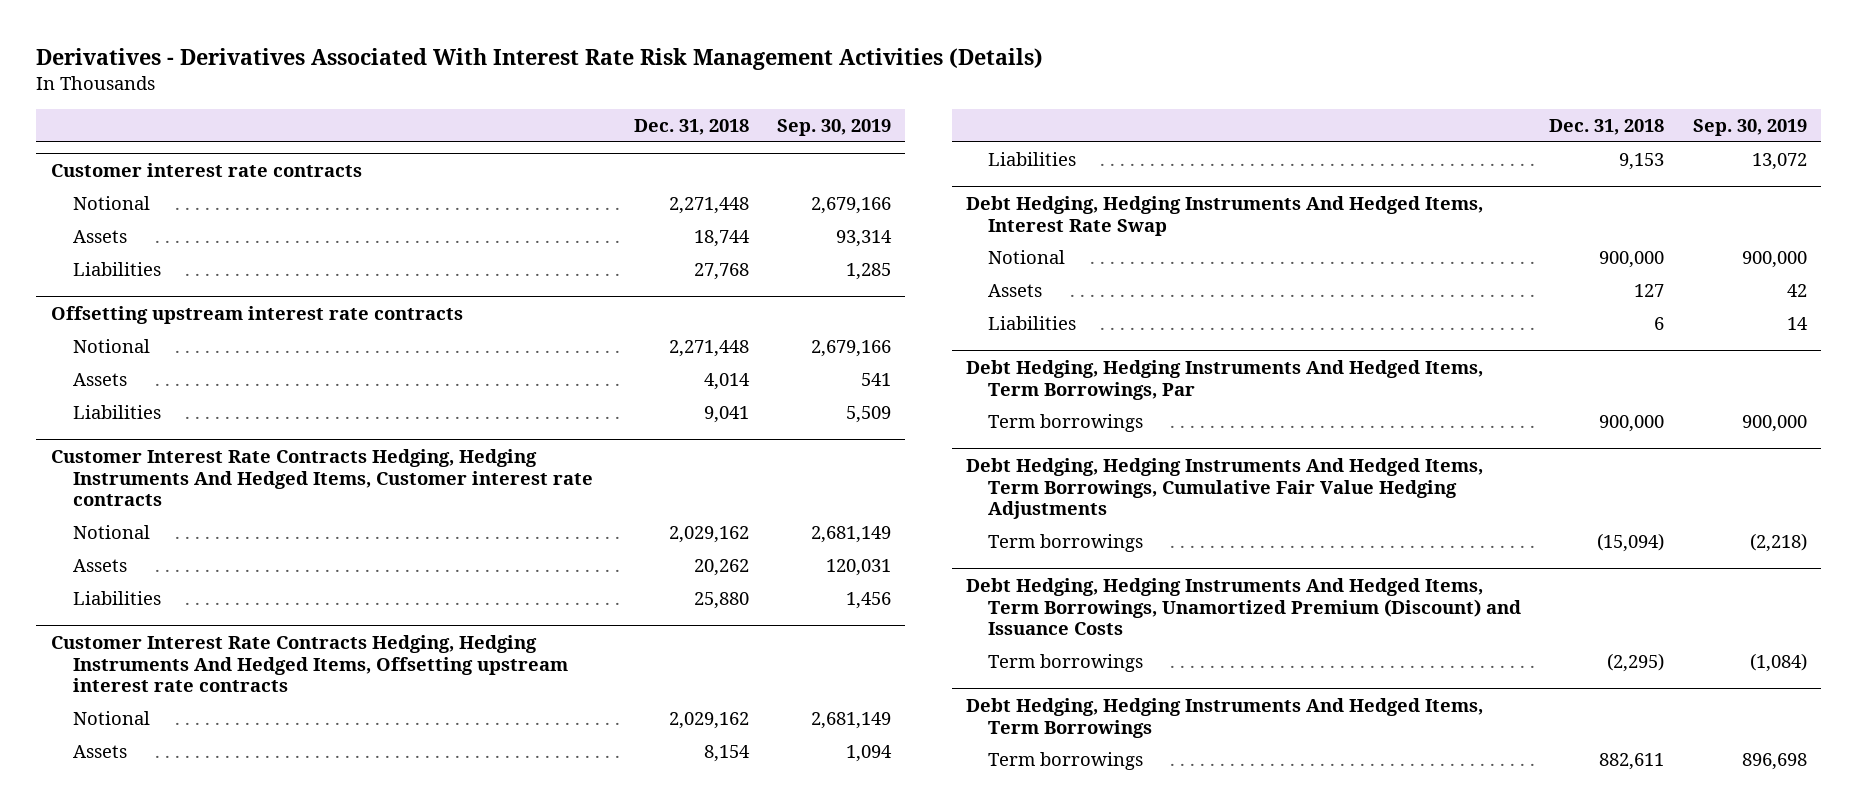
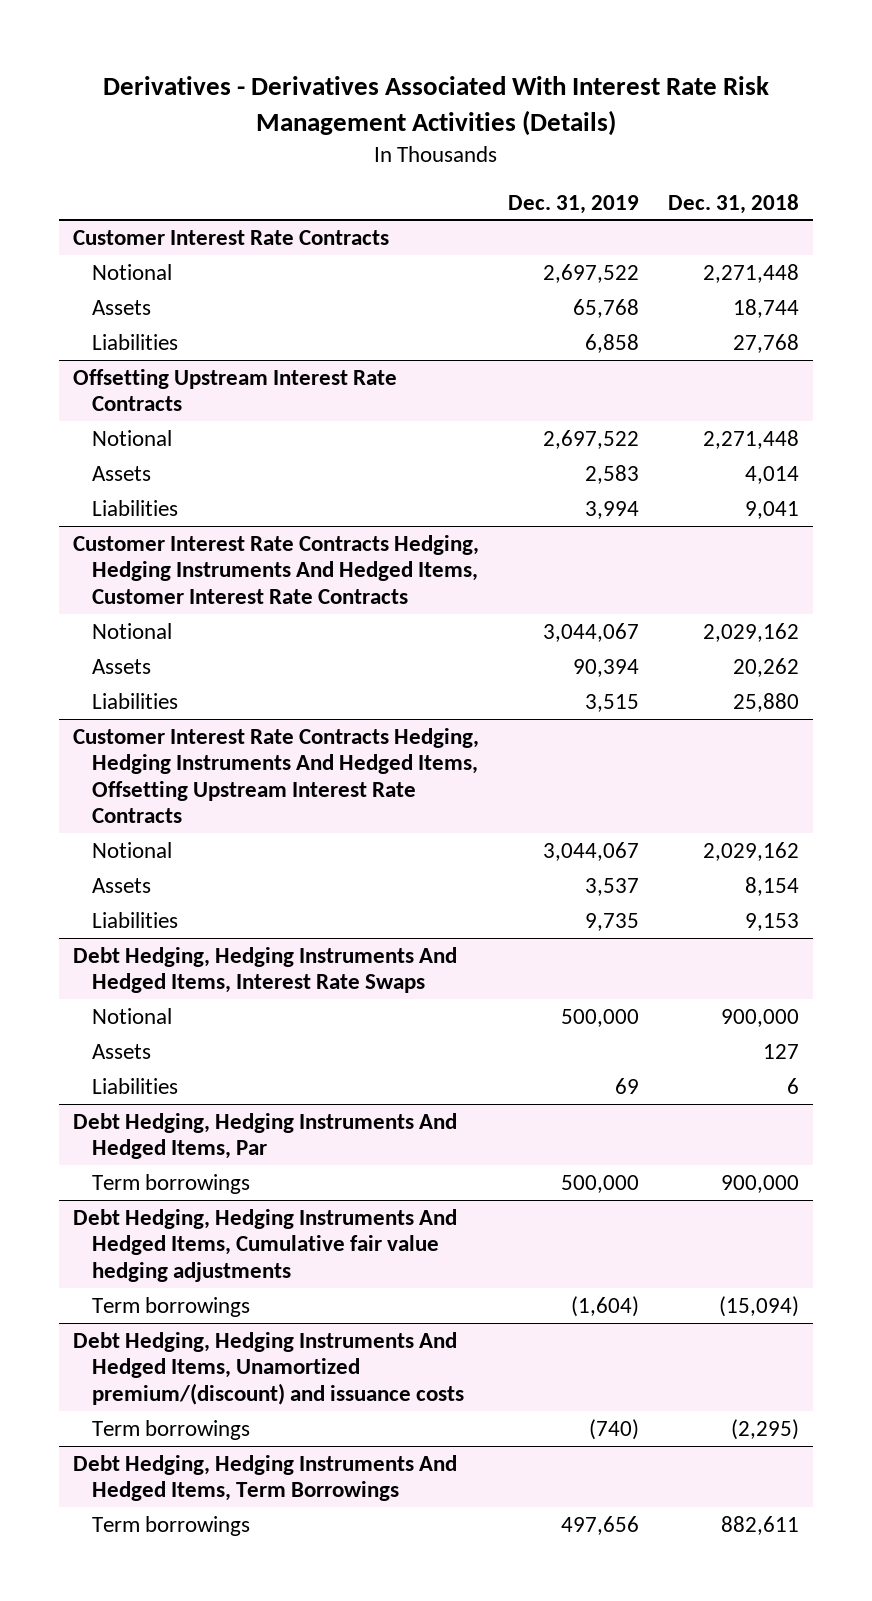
- | Dec. 31, 2018 | Sep. 30, 2019
+ | Dec. 31, 2019 | Dec. 31, 2018
- Customer interest rate contracts
+ Customer Interest Rate Contracts
- Offsetting upstream interest rate contracts
+ Offsetting Upstream Interest Rate Contracts
- Customer Interest Rate Contracts Hedging, Hedging Instruments And Hedged Items, Customer interest rate contracts
+ Customer Interest Rate Contracts Hedging, Hedging Instruments And Hedged Items, Customer Interest Rate Contracts
- Customer Interest Rate Contracts Hedging, Hedging Instruments And Hedged Items, Offsetting upstream interest rate contracts
+ Customer Interest Rate Contracts Hedging, Hedging Instruments And Hedged Items, Offsetting Upstream Interest Rate Contracts
- Debt Hedging, Hedging Instruments And Hedged Items, Interest Rate Swap
+ Debt Hedging, Hedging Instruments And Hedged Items, Interest Rate Swaps
- Debt Hedging, Hedging Instruments And Hedged Items, Term Borrowings, Par
+ Debt Hedging, Hedging Instruments And Hedged Items, Par
- Debt Hedging, Hedging Instruments And Hedged Items, Term Borrowings, Cumulative Fair Value Hedging Adjustments
+ Debt Hedging, Hedging Instruments And Hedged Items, Cumulative fair value hedging adjustments
- Debt Hedging, Hedging Instruments And Hedged Items, Term Borrowings, Unamortized Premium (Discount) and Issuance Costs
+ Debt Hedging, Hedging Instruments And Hedged Items, Unamortized premium/(discount) and issuance costs

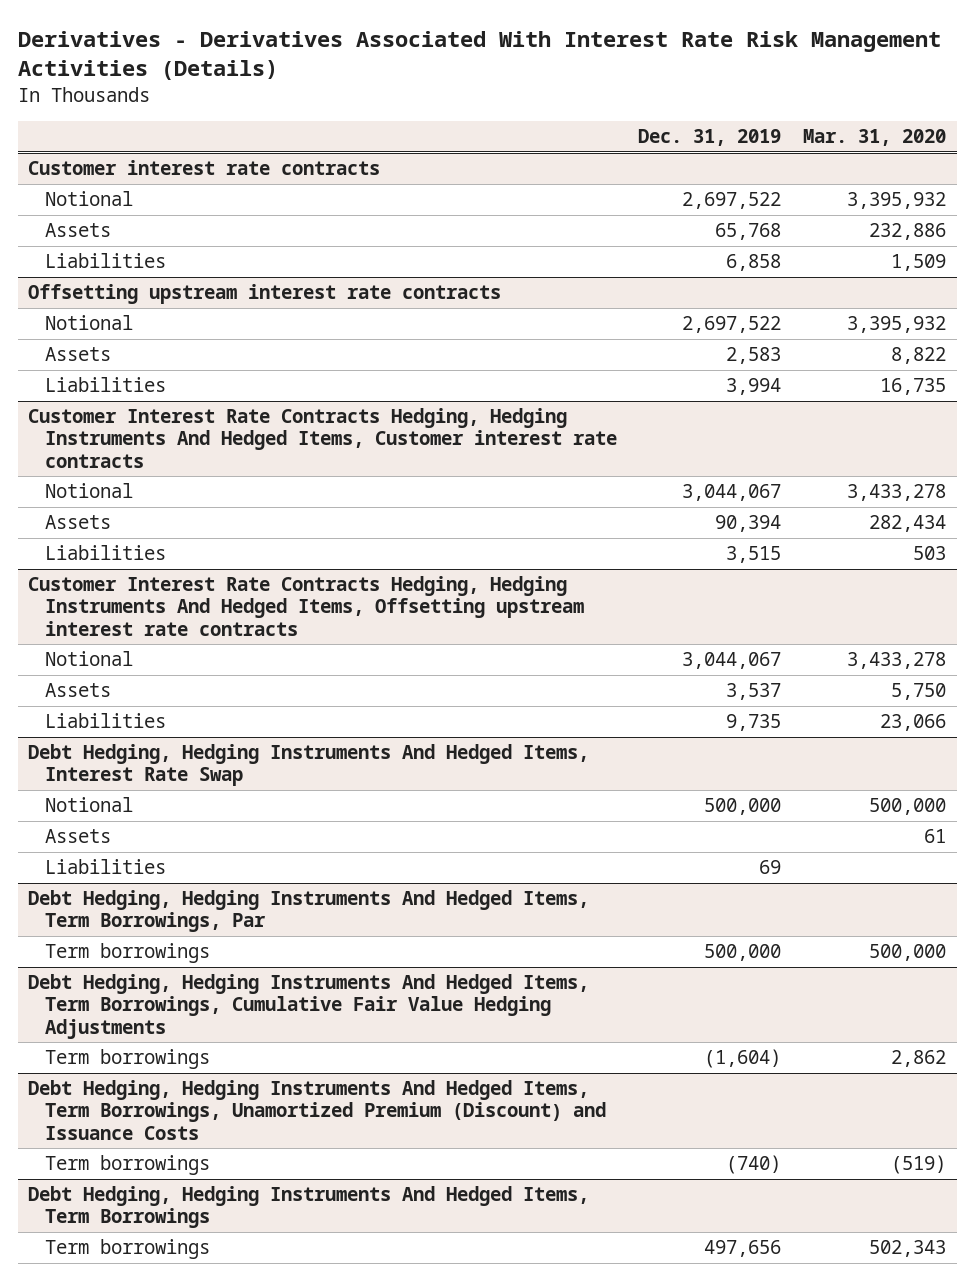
- | Dec. 31, 2019 | Dec. 31, 2018
+ | Dec. 31, 2019 | Mar. 31, 2020
- Customer Interest Rate Contracts
+ Customer interest rate contracts
- Offsetting Upstream Interest Rate Contracts
+ Offsetting upstream interest rate contracts
- Customer Interest Rate Contracts Hedging, Hedging Instruments And Hedged Items, Customer Interest Rate Contracts
+ Customer Interest Rate Contracts Hedging, Hedging Instruments And Hedged Items, Customer interest rate contracts
- Customer Interest Rate Contracts Hedging, Hedging Instruments And Hedged Items, Offsetting Upstream Interest Rate Contracts
+ Customer Interest Rate Contracts Hedging, Hedging Instruments And Hedged Items, Offsetting upstream interest rate contracts
- Debt Hedging, Hedging Instruments And Hedged Items, Interest Rate Swaps
+ Debt Hedging, Hedging Instruments And Hedged Items, Interest Rate Swap
- Debt Hedging, Hedging Instruments And Hedged Items, Par
+ Debt Hedging, Hedging Instruments And Hedged Items, Term Borrowings, Par
- Debt Hedging, Hedging Instruments And Hedged Items, Cumulative fair value hedging adjustments
+ Debt Hedging, Hedging Instruments And Hedged Items, Term Borrowings, Cumulative Fair Value Hedging Adjustments
- Debt Hedging, Hedging Instruments And Hedged Items, Unamortized premium/(discount) and issuance costs
+ Debt Hedging, Hedging Instruments And Hedged Items, Term Borrowings, Unamortized Premium (Discount) and Issuance Costs

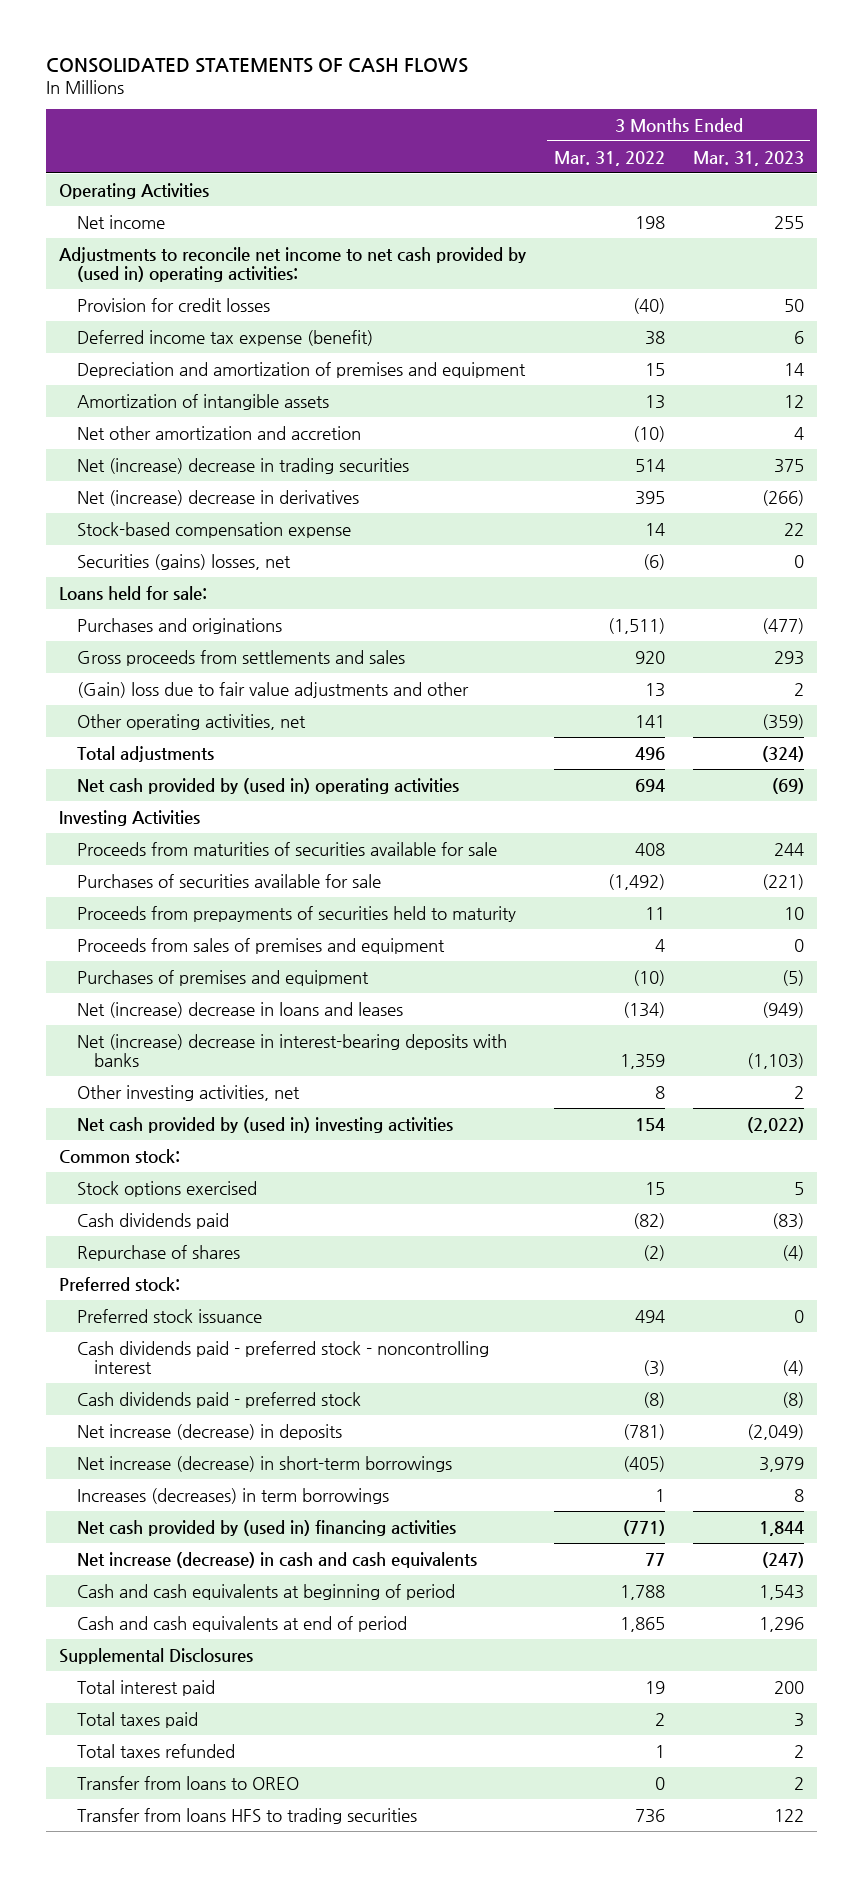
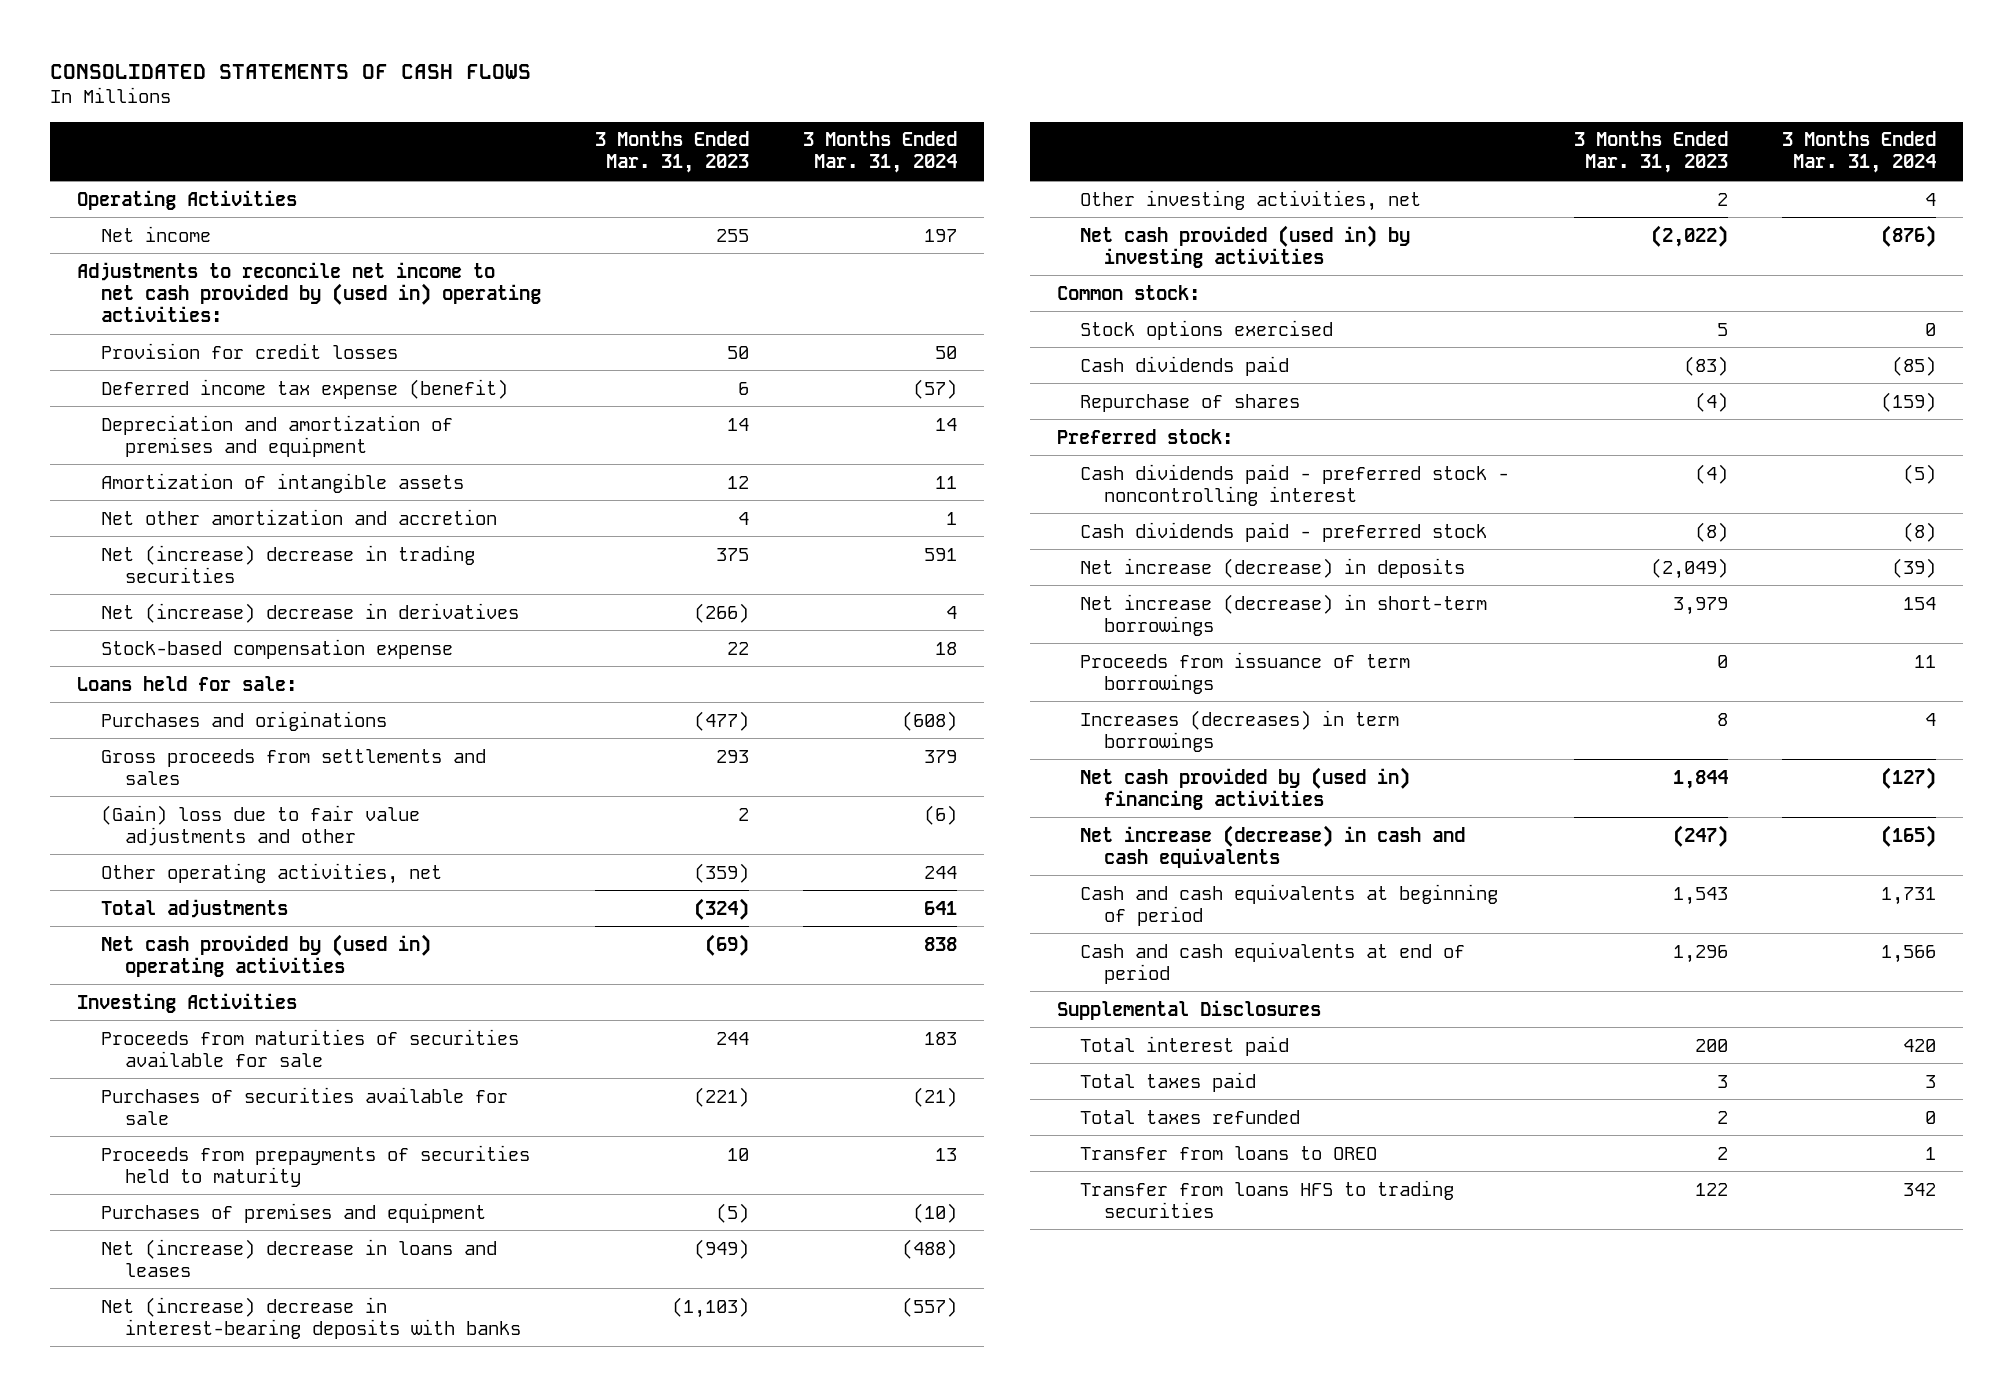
- | 3 Months Ended Mar. 31, 2022 | 3 Months Ended Mar. 31, 2023
+ | 3 Months Ended Mar. 31, 2023 | 3 Months Ended Mar. 31, 2024
- Securities (gains) losses, net | (6) | 0
- Proceeds from sales of premises and equipment | 4 | 0
- Net cash provided by (used in) investing activities | 154 | (2,022)
+ Net cash provided (used in) by investing activities | (2,022) | (876)
- Preferred stock issuance | 494 | 0
+ Proceeds from issuance of term borrowings | 0 | 11

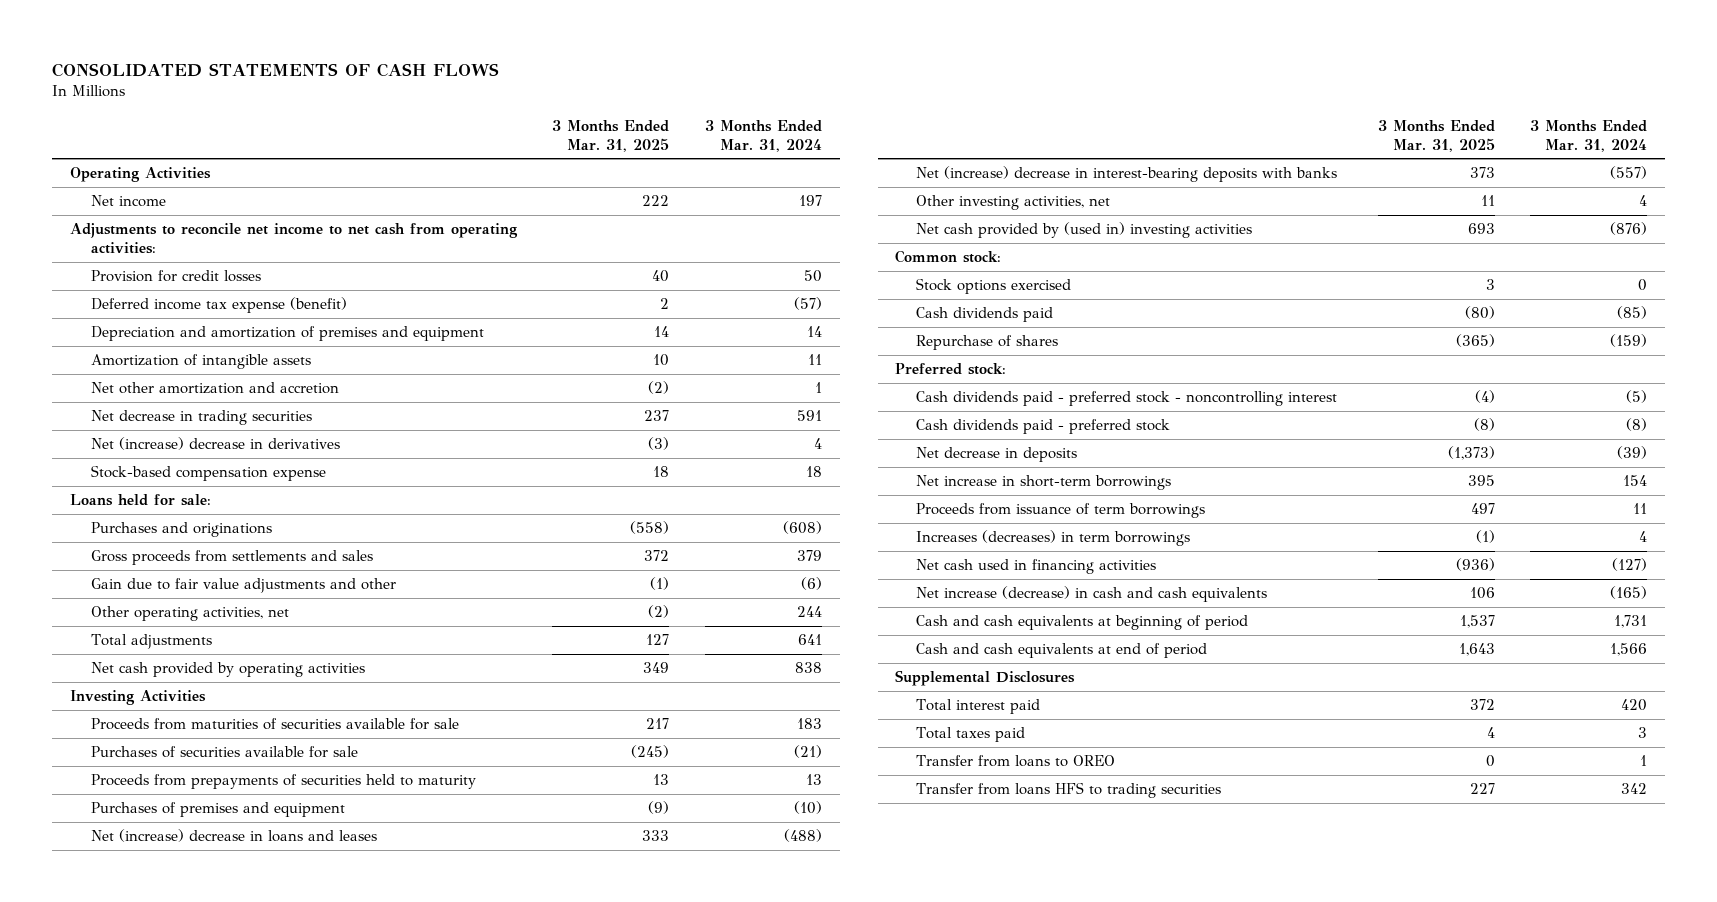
- | 3 Months Ended Mar. 31, 2023 | 3 Months Ended Mar. 31, 2024
+ | 3 Months Ended Mar. 31, 2025 | 3 Months Ended Mar. 31, 2024
- Adjustments to reconcile net income to net cash provided by (used in) operating activities:
+ Adjustments to reconcile net income to net cash from operating activities:
- Net (increase) decrease in trading securities | 375 | 591
+ Net decrease in trading securities | 237 | 591
- (Gain) loss due to fair value adjustments and other | 2 | (6)
+ Gain due to fair value adjustments and other | (1) | (6)
- Net cash provided by (used in) operating activities | (69) | 838
+ Net cash provided by operating activities | 349 | 838
- Net cash provided (used in) by investing activities | (2,022) | (876)
+ Net cash provided by (used in) investing activities | 693 | (876)
- Net increase (decrease) in deposits | (2,049) | (39)
- Net increase (decrease) in short-term borrowings | 3,979 | 154
+ Net decrease in deposits | (1,373) | (39)
+ Net increase in short-term borrowings | 395 | 154
- Net cash provided by (used in) financing activities | 1,844 | (127)
+ Net cash used in financing activities | (936) | (127)
- Total taxes refunded | 2 | 0

